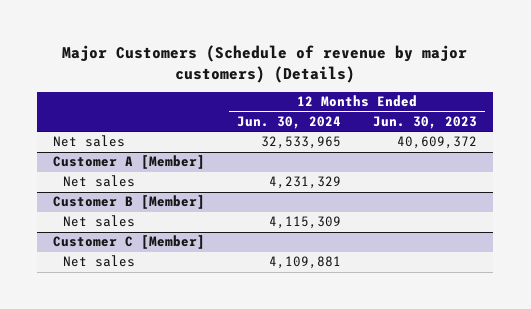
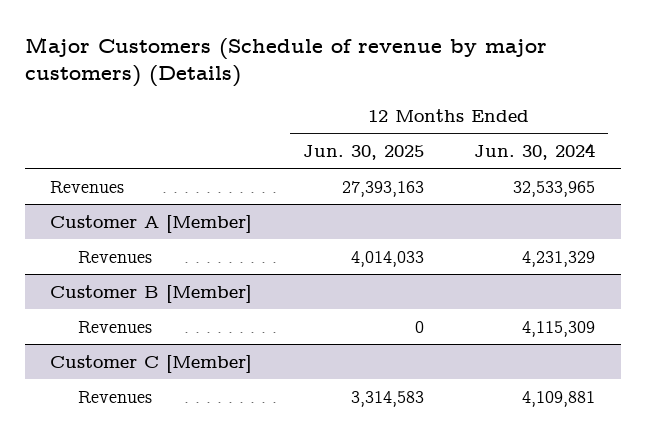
- | 12 Months Ended Jun. 30, 2024 | 12 Months Ended Jun. 30, 2023
+ | 12 Months Ended Jun. 30, 2025 | 12 Months Ended Jun. 30, 2024
- Net sales | 32,533,965 | 40,609,372
+ Revenues | 27,393,163 | 32,533,965
@ Customer A [Member]
- Net sales | 4,231,329 |
+ Revenues | 4,014,033 | 4,231,329
@ Customer B [Member]
- Net sales | 4,115,309 |
+ Revenues | 0 | 4,115,309
@ Customer C [Member]
- Net sales | 4,109,881 |
+ Revenues | 3,314,583 | 4,109,881

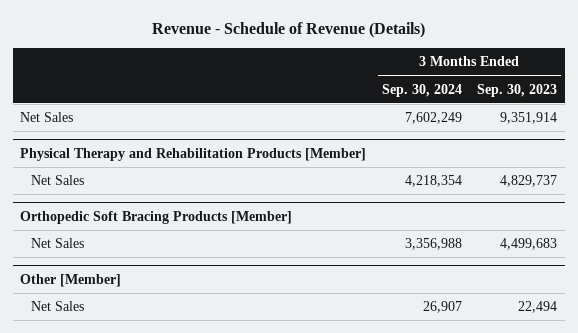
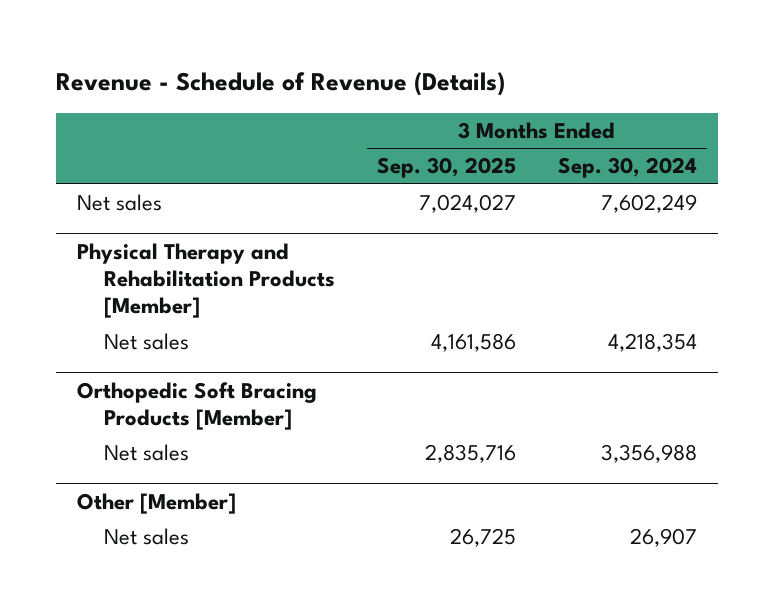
- | 3 Months Ended Sep. 30, 2024 | 3 Months Ended Sep. 30, 2023
+ | 3 Months Ended Sep. 30, 2025 | 3 Months Ended Sep. 30, 2024
- Net Sales | 7,602,249 | 9,351,914
+ Net sales | 7,024,027 | 7,602,249
@ Physical Therapy and Rehabilitation Products [Member]
- Net Sales | 4,218,354 | 4,829,737
+ Net sales | 4,161,586 | 4,218,354
@ Orthopedic Soft Bracing Products [Member]
- Net Sales | 3,356,988 | 4,499,683
+ Net sales | 2,835,716 | 3,356,988
@ Other [Member]
- Net Sales | 26,907 | 22,494
+ Net sales | 26,725 | 26,907

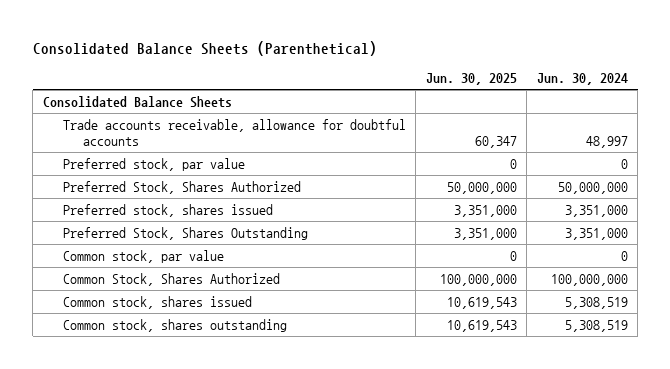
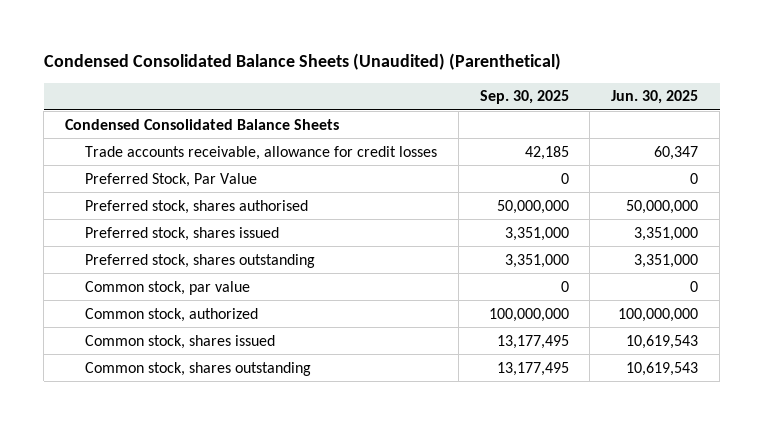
- Consolidated Balance Sheets (Parenthetical)
+ Condensed Consolidated Balance Sheets (Unaudited) (Parenthetical)
- | Jun. 30, 2025 | Jun. 30, 2024
+ | Sep. 30, 2025 | Jun. 30, 2025
- Consolidated Balance Sheets
- Trade accounts receivable, allowance for doubtful accounts | 60,347 | 48,997
- Preferred stock, par value | 0 | 0
- Preferred Stock, Shares Authorized | 50,000,000 | 50,000,000
+ Condensed Consolidated Balance Sheets
+ Trade accounts receivable, allowance for credit losses | 42,185 | 60,347
+ Preferred Stock, Par Value | 0 | 0
+ Preferred stock, shares authorised | 50,000,000 | 50,000,000
- Preferred Stock, Shares Outstanding | 3,351,000 | 3,351,000
+ Preferred stock, shares outstanding | 3,351,000 | 3,351,000
- Common Stock, Shares Authorized | 100,000,000 | 100,000,000
+ Common stock, authorized | 100,000,000 | 100,000,000

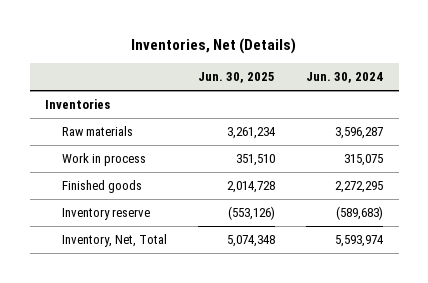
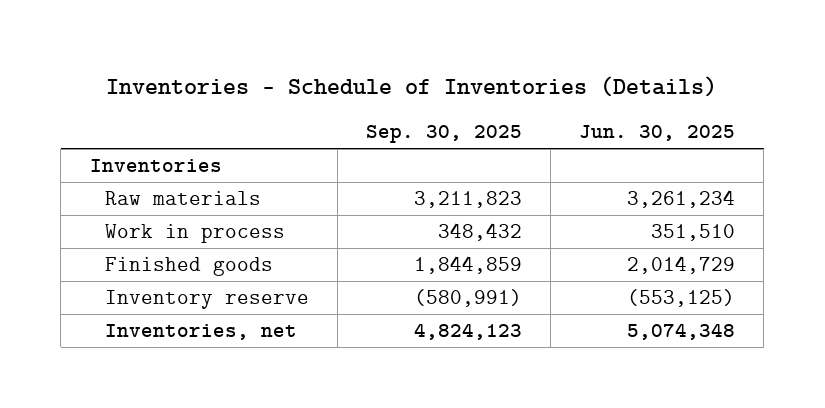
- Inventories, Net (Details)
+ Inventories - Schedule of Inventories (Details)
- | Jun. 30, 2025 | Jun. 30, 2024
+ | Sep. 30, 2025 | Jun. 30, 2025
- Finished goods | 2,014,728 | 2,272,295
- Inventory reserve | (553,126) | (589,683)
- Inventory, Net, Total | 5,074,348 | 5,593,974
+ Finished goods | 1,844,859 | 2,014,729
+ Inventory reserve | (580,991) | (553,125)
+ Inventories, net | 4,824,123 | 5,074,348

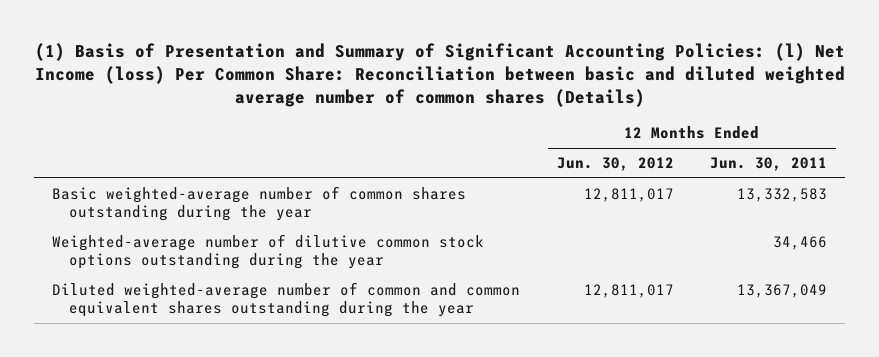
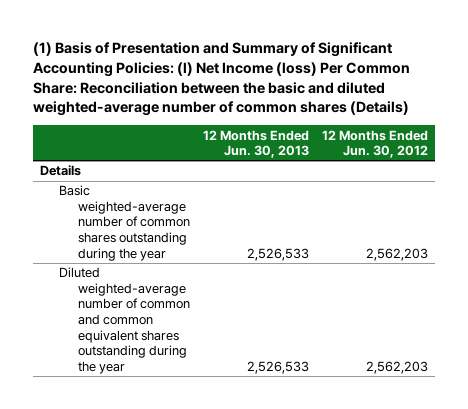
- (1) Basis of Presentation and Summary of Significant Accounting Policies: (l) Net Income (loss) Per Common Share: Reconciliation between basic and diluted weighted average number of common shares (Details)
+ (1) Basis of Presentation and Summary of Significant Accounting Policies: (l) Net Income (loss) Per Common Share: Reconciliation between the basic and diluted weighted-average number of common shares (Details)
- | 12 Months Ended Jun. 30, 2012 | 12 Months Ended Jun. 30, 2011
+ | 12 Months Ended Jun. 30, 2013 | 12 Months Ended Jun. 30, 2012
- Basic weighted-average number of common shares outstanding during the year | 12,811,017 | 13,332,583
- Weighted-average number of dilutive common stock options outstanding during the year | | 34,466
- Diluted weighted-average number of common and common equivalent shares outstanding during the year | 12,811,017 | 13,367,049
+ Details
+ Basic weighted-average number of common shares outstanding during the year | 2,526,533 | 2,562,203
+ Diluted weighted-average number of common and common equivalent shares outstanding during the year | 2,526,533 | 2,562,203

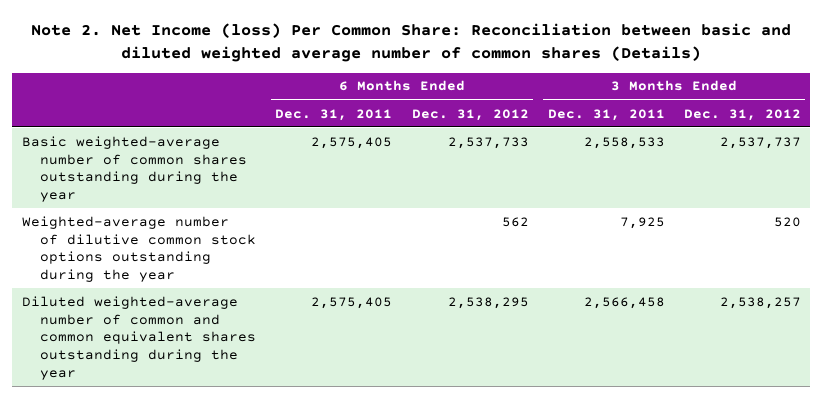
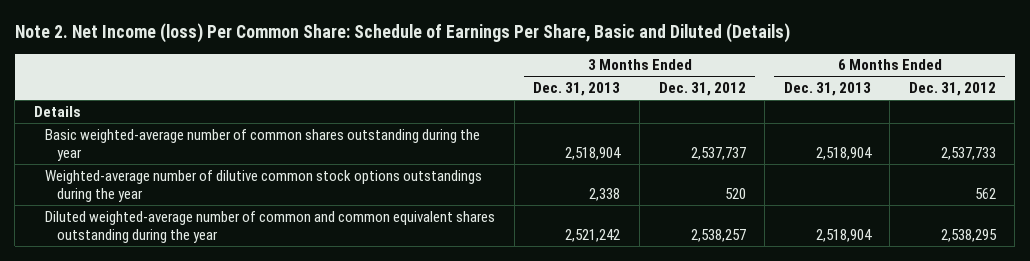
- Note 2. Net Income (loss) Per Common Share: Reconciliation between basic and diluted weighted average number of common shares (Details)
+ Note 2. Net Income (loss) Per Common Share: Schedule of Earnings Per Share, Basic and Diluted (Details)
- | 6 Months Ended Dec. 31, 2011 | 6 Months Ended Dec. 31, 2012 | 3 Months Ended Dec. 31, 2011 | 3 Months Ended Dec. 31, 2012
+ | 3 Months Ended Dec. 31, 2013 | 3 Months Ended Dec. 31, 2012 | 6 Months Ended Dec. 31, 2013 | 6 Months Ended Dec. 31, 2012
+ Details
- Weighted-average number of dilutive common stock options outstanding during the year | | 562 | 7,925 | 520
+ Weighted-average number of dilutive common stock options outstandings during the year | 2,338 | 520 | | 562

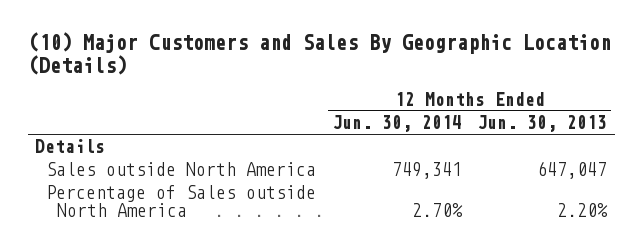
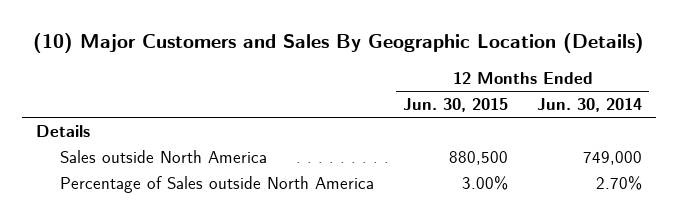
- | 12 Months Ended Jun. 30, 2014 | 12 Months Ended Jun. 30, 2013
+ | 12 Months Ended Jun. 30, 2015 | 12 Months Ended Jun. 30, 2014
- Sales outside North America | 749,341 | 647,047
+ Sales outside North America | 880,500 | 749,000

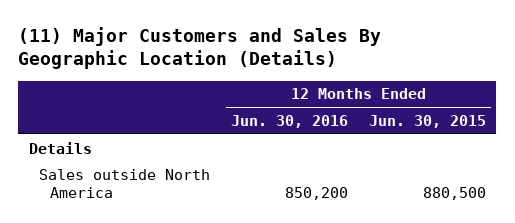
- (10) Major Customers and Sales By Geographic Location (Details)
+ (11) Major Customers and Sales By Geographic Location (Details)
- | 12 Months Ended Jun. 30, 2015 | 12 Months Ended Jun. 30, 2014
+ | 12 Months Ended Jun. 30, 2016 | 12 Months Ended Jun. 30, 2015
- Percentage of Sales outside North America | 3.00% | 2.70%

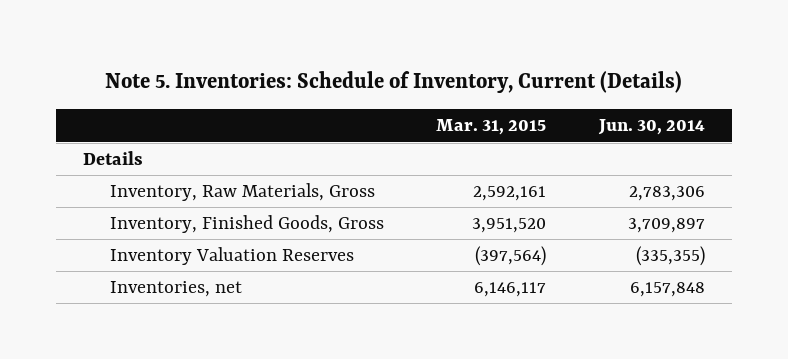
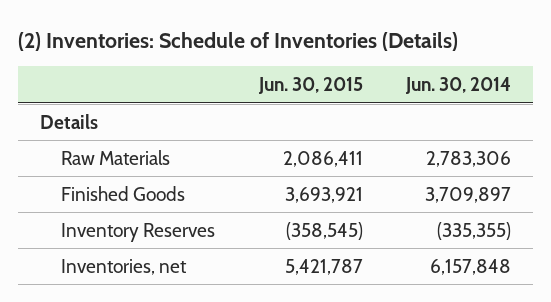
- Note 5. Inventories: Schedule of Inventory, Current (Details)
+ (2) Inventories: Schedule of Inventories (Details)
- | Mar. 31, 2015 | Jun. 30, 2014
+ | Jun. 30, 2015 | Jun. 30, 2014
- Inventory, Raw Materials, Gross | 2,592,161 | 2,783,306
- Inventory, Finished Goods, Gross | 3,951,520 | 3,709,897
- Inventory Valuation Reserves | (397,564) | (335,355)
+ Raw Materials | 2,086,411 | 2,783,306
+ Finished Goods | 3,693,921 | 3,709,897
+ Inventory Reserves | (358,545) | (335,355)

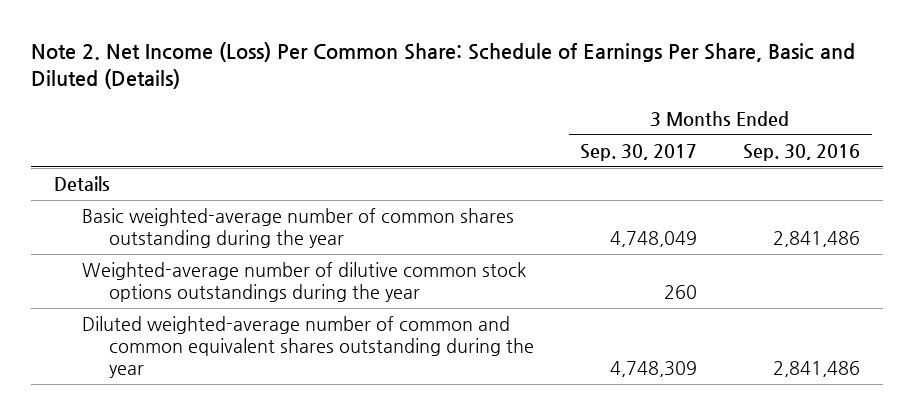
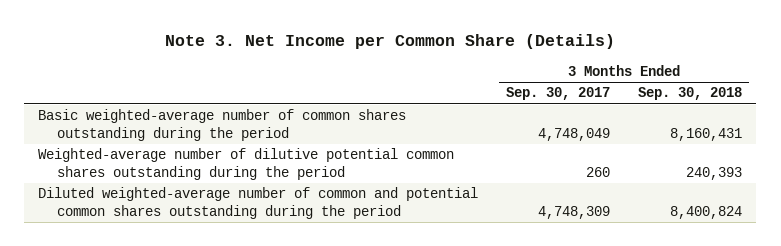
- Note 2. Net Income (Loss) Per Common Share: Schedule of Earnings Per Share, Basic and Diluted (Details)
+ Note 3. Net Income per Common Share (Details)
- | 3 Months Ended Sep. 30, 2017 | 3 Months Ended Sep. 30, 2016
+ | 3 Months Ended Sep. 30, 2017 | 3 Months Ended Sep. 30, 2018
- Details
- Basic weighted-average number of common shares outstanding during the year | 4,748,049 | 2,841,486
- Weighted-average number of dilutive common stock options outstandings during the year | 260 |
- Diluted weighted-average number of common and common equivalent shares outstanding during the year | 4,748,309 | 2,841,486
+ Basic weighted-average number of common shares outstanding during the period | 4,748,049 | 8,160,431
+ Weighted-average number of dilutive potential common shares outstanding during the period | 260 | 240,393
+ Diluted weighted-average number of common and potential common shares outstanding during the period | 4,748,309 | 8,400,824

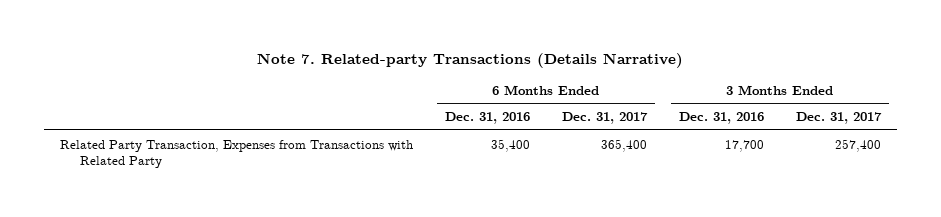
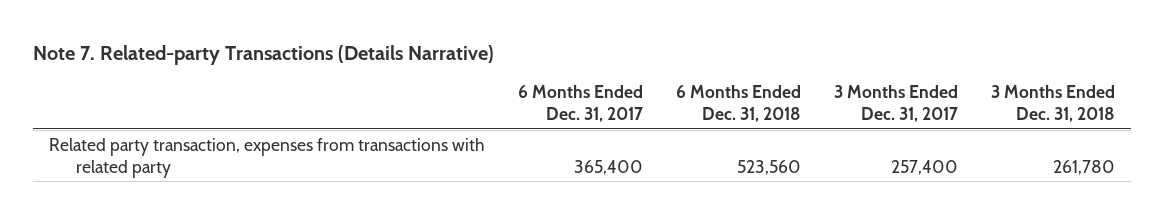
- | 6 Months Ended Dec. 31, 2016 | 6 Months Ended Dec. 31, 2017 | 3 Months Ended Dec. 31, 2016 | 3 Months Ended Dec. 31, 2017
+ | 6 Months Ended Dec. 31, 2017 | 6 Months Ended Dec. 31, 2018 | 3 Months Ended Dec. 31, 2017 | 3 Months Ended Dec. 31, 2018
- Related Party Transaction, Expenses from Transactions with Related Party | 35,400 | 365,400 | 17,700 | 257,400
+ Related party transaction, expenses from transactions with related party | 365,400 | 523,560 | 257,400 | 261,780

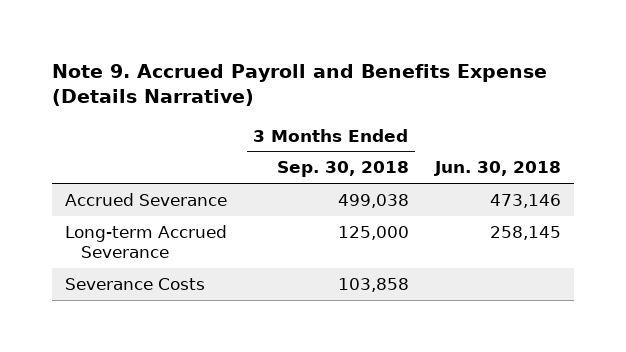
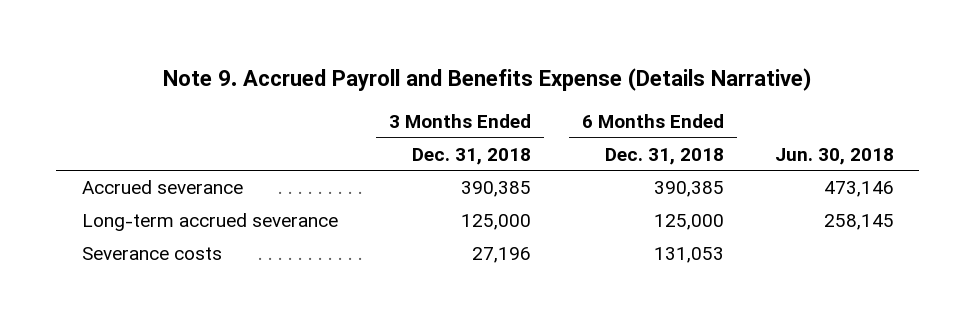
- | 3 Months Ended Sep. 30, 2018 | Jun. 30, 2018
+ | 3 Months Ended Dec. 31, 2018 | 6 Months Ended Dec. 31, 2018 | Jun. 30, 2018
- Accrued Severance | 499,038 | 473,146
- Long-term Accrued Severance | 125,000 | 258,145
- Severance Costs | 103,858 |
+ Accrued severance | 390,385 | 390,385 | 473,146
+ Long-term accrued severance | 125,000 | 125,000 | 258,145
+ Severance costs | 27,196 | 131,053 |

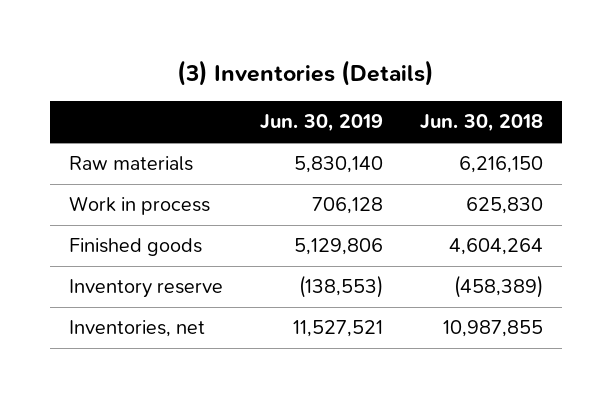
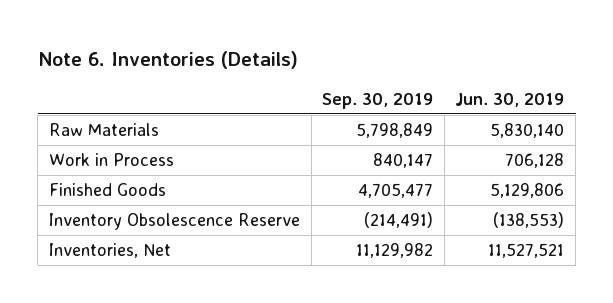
- (3) Inventories (Details)
+ Note 6. Inventories (Details)
- | Jun. 30, 2019 | Jun. 30, 2018
+ | Sep. 30, 2019 | Jun. 30, 2019
- Raw materials | 5,830,140 | 6,216,150
- Work in process | 706,128 | 625,830
- Finished goods | 5,129,806 | 4,604,264
- Inventory reserve | (138,553) | (458,389)
- Inventories, net | 11,527,521 | 10,987,855
+ Raw Materials | 5,798,849 | 5,830,140
+ Work in Process | 840,147 | 706,128
+ Finished Goods | 4,705,477 | 5,129,806
+ Inventory Obsolescence Reserve | (214,491) | (138,553)
+ Inventories, Net | 11,129,982 | 11,527,521

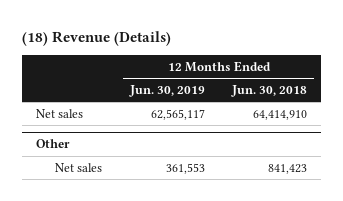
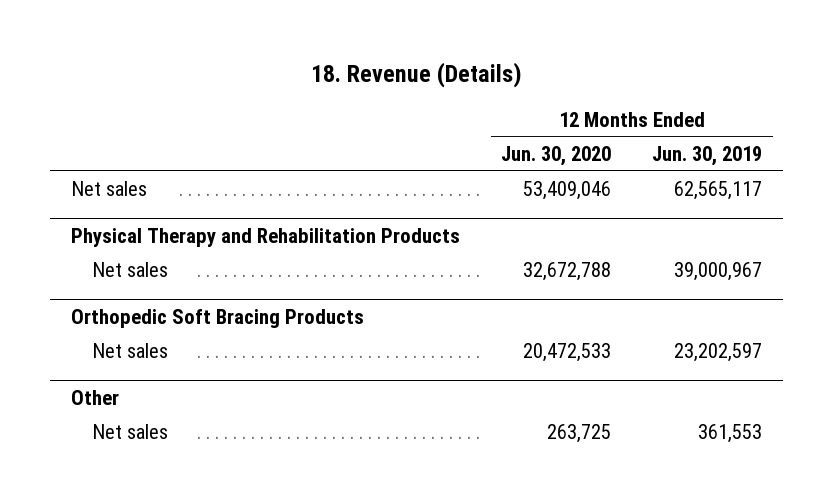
- (18) Revenue (Details)
+ 18. Revenue (Details)
- | 12 Months Ended Jun. 30, 2019 | 12 Months Ended Jun. 30, 2018
+ | 12 Months Ended Jun. 30, 2020 | 12 Months Ended Jun. 30, 2019
+ Physical Therapy and Rehabilitation Products
+ Net sales | 32,672,788 | 39,000,967
+ Orthopedic Soft Bracing Products
+ Net sales | 20,472,533 | 23,202,597

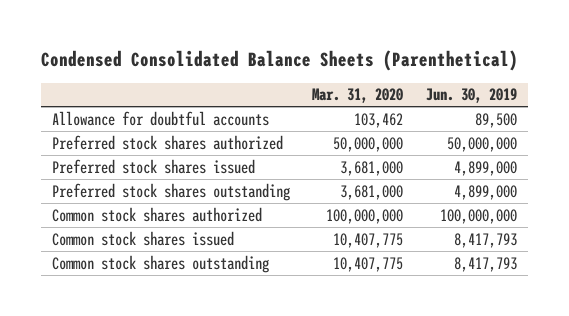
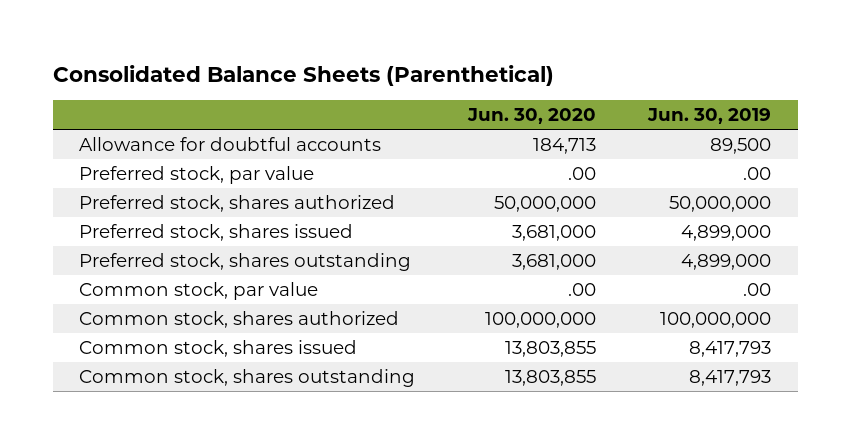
- Condensed Consolidated Balance Sheets (Parenthetical)
+ Consolidated Balance Sheets (Parenthetical)
- | Mar. 31, 2020 | Jun. 30, 2019
+ | Jun. 30, 2020 | Jun. 30, 2019
- Preferred stock shares authorized | 50,000,000 | 50,000,000
- Preferred stock shares issued | 3,681,000 | 4,899,000
- Preferred stock shares outstanding | 3,681,000 | 4,899,000
- Common stock shares authorized | 100,000,000 | 100,000,000
- Common stock shares issued | 10,407,775 | 8,417,793
- Common stock shares outstanding | 10,407,775 | 8,417,793
+ Preferred stock, par value | .00 | .00
+ Preferred stock, shares authorized | 50,000,000 | 50,000,000
+ Preferred stock, shares issued | 3,681,000 | 4,899,000
+ Preferred stock, shares outstanding | 3,681,000 | 4,899,000
+ Common stock, par value | .00 | .00
+ Common stock, shares authorized | 100,000,000 | 100,000,000
+ Common stock, shares issued | 13,803,855 | 8,417,793
+ Common stock, shares outstanding | 13,803,855 | 8,417,793

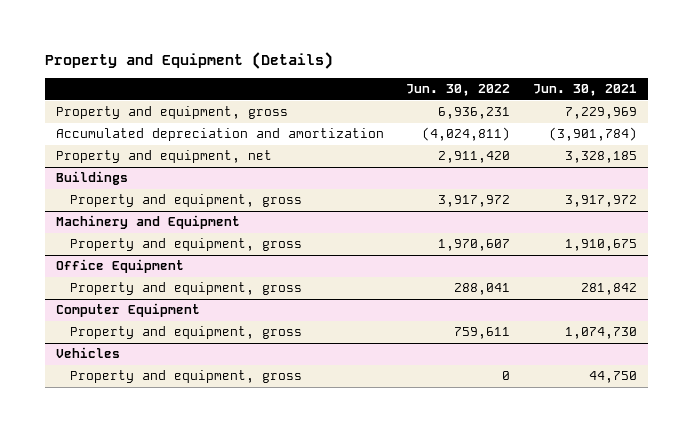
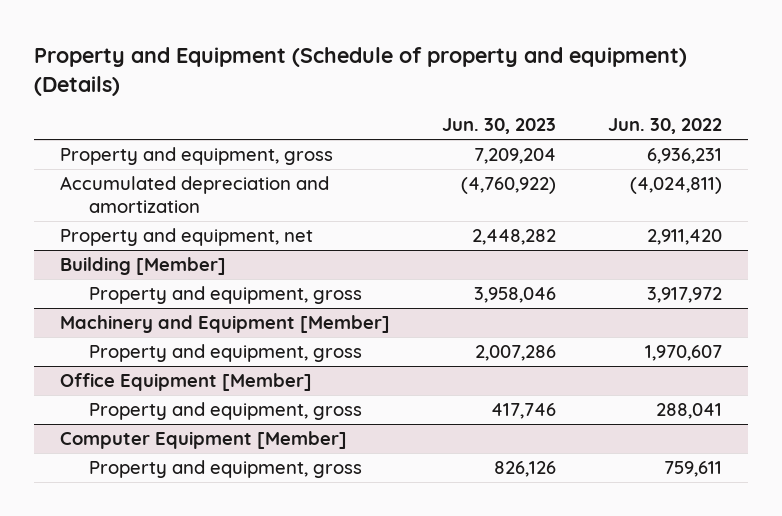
- Property and Equipment (Details)
+ Property and Equipment (Schedule of property and equipment) (Details)
- | Jun. 30, 2022 | Jun. 30, 2021
+ | Jun. 30, 2023 | Jun. 30, 2022
- Buildings
+ Building [Member]
- Machinery and Equipment
+ Machinery and Equipment [Member]
- Office Equipment
+ Office Equipment [Member]
- Computer Equipment
+ Computer Equipment [Member]
- Vehicles
- Property and equipment, gross | 0 | 44,750

